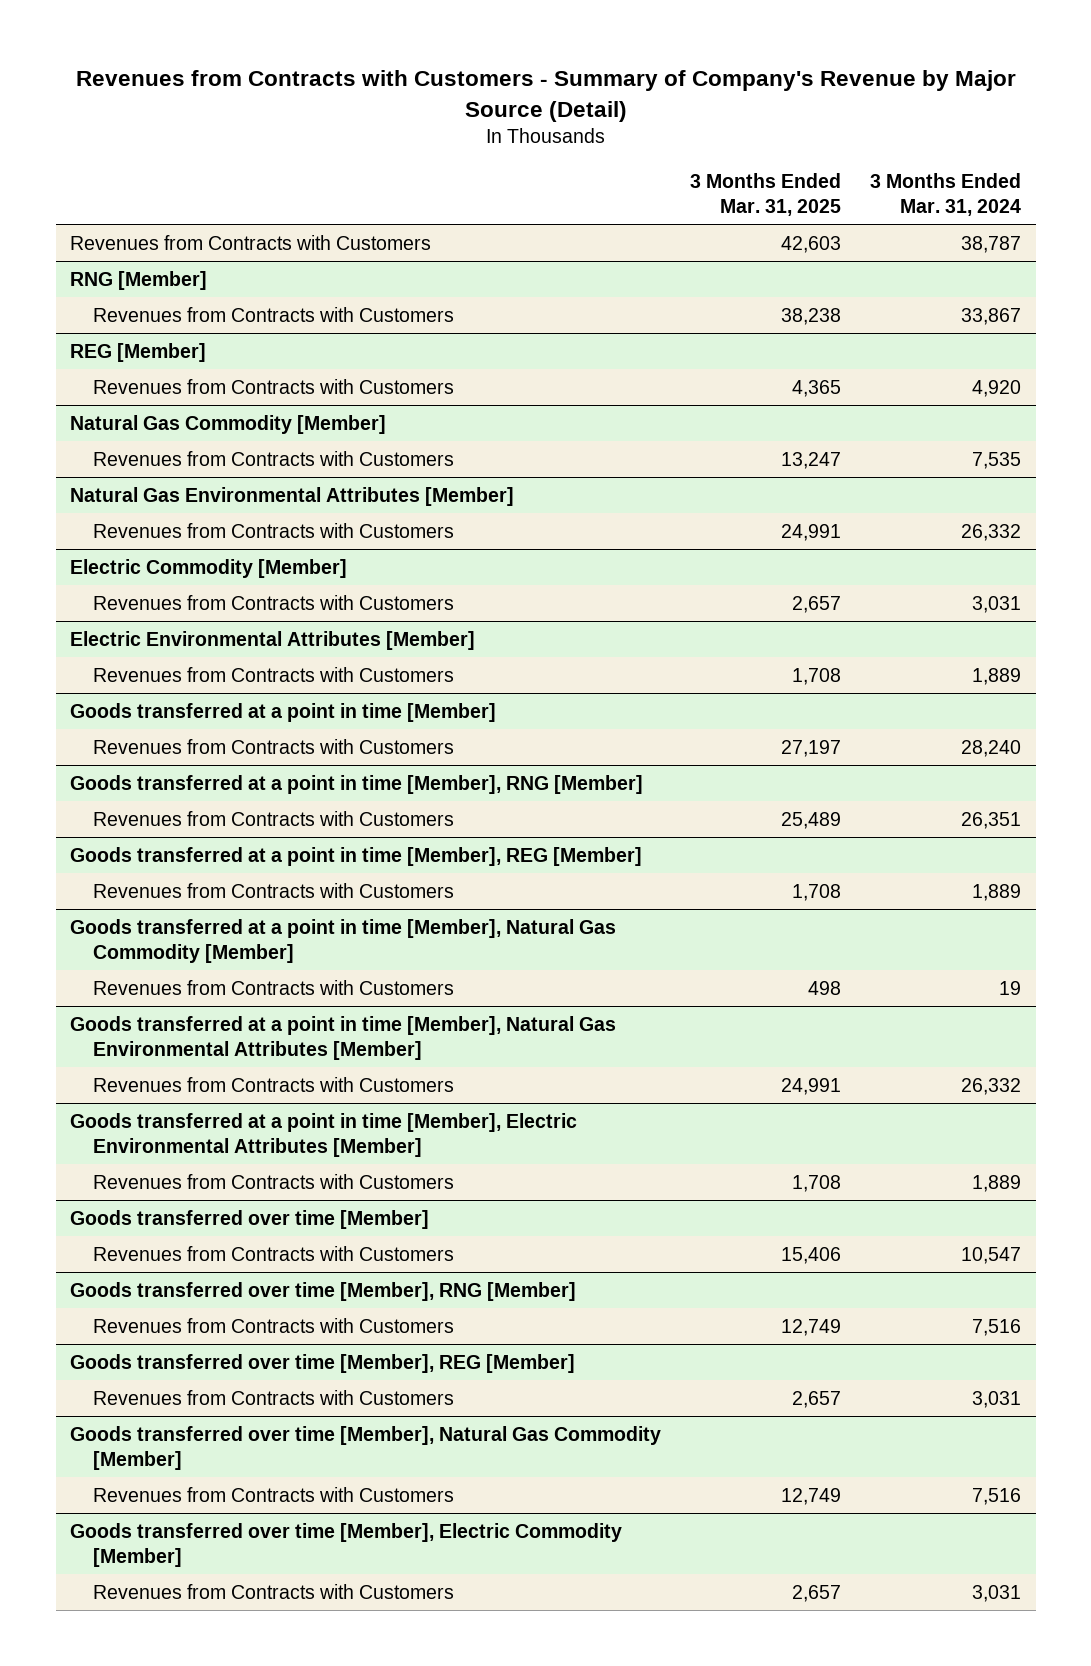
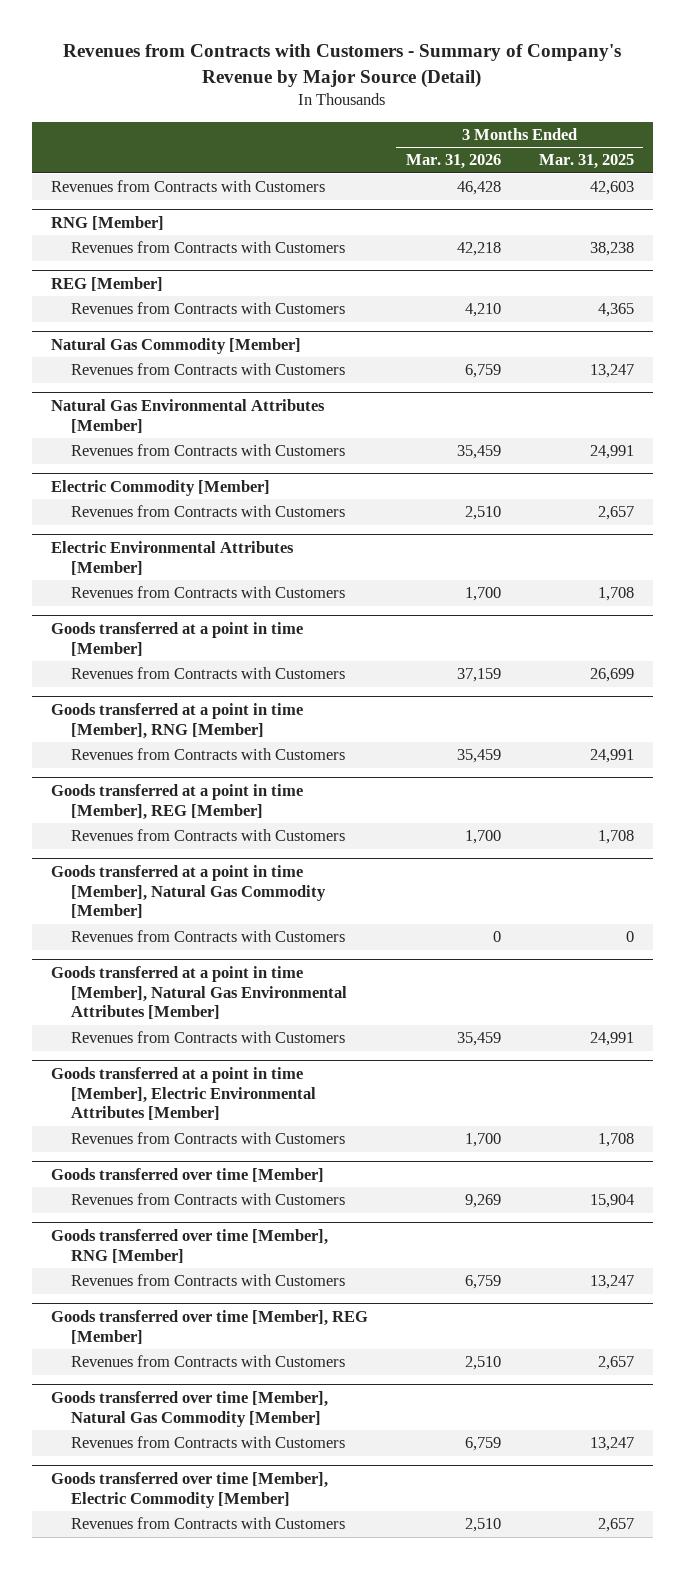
- | 3 Months Ended Mar. 31, 2025 | 3 Months Ended Mar. 31, 2024
+ | 3 Months Ended Mar. 31, 2026 | 3 Months Ended Mar. 31, 2025
@ Goods transferred at a point in time [Member]
- Revenues from Contracts with Customers | 27,197 | 28,240
+ Revenues from Contracts with Customers | 37,159 | 26,699
@ Goods transferred at a point in time [Member], RNG [Member]
- Revenues from Contracts with Customers | 25,489 | 26,351
+ Revenues from Contracts with Customers | 35,459 | 24,991
@ Goods transferred at a point in time [Member], Natural Gas Commodity [Member]
- Revenues from Contracts with Customers | 498 | 19
+ Revenues from Contracts with Customers | 0 | 0
@ Goods transferred over time [Member]
- Revenues from Contracts with Customers | 15,406 | 10,547
+ Revenues from Contracts with Customers | 9,269 | 15,904
@ Goods transferred over time [Member], RNG [Member]
- Revenues from Contracts with Customers | 12,749 | 7,516
+ Revenues from Contracts with Customers | 6,759 | 13,247
@ Goods transferred over time [Member], Natural Gas Commodity [Member]
- Revenues from Contracts with Customers | 12,749 | 7,516
+ Revenues from Contracts with Customers | 6,759 | 13,247

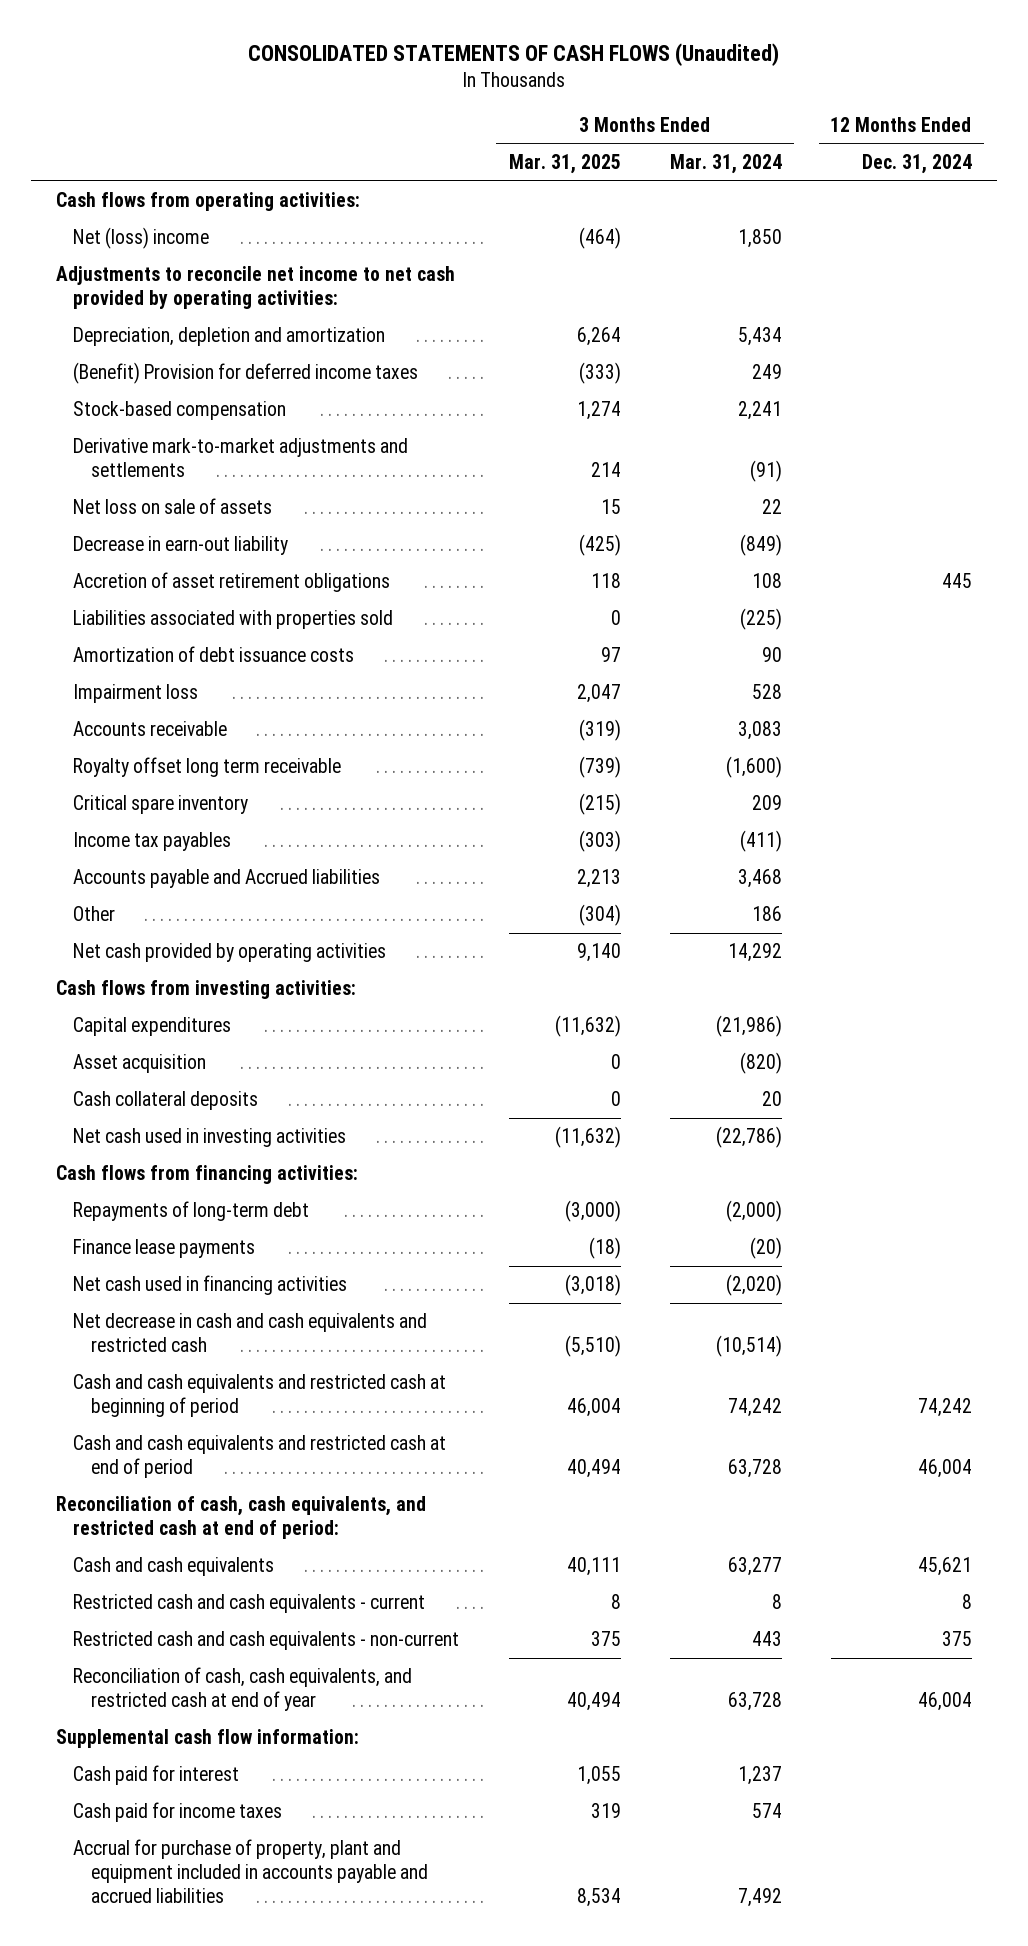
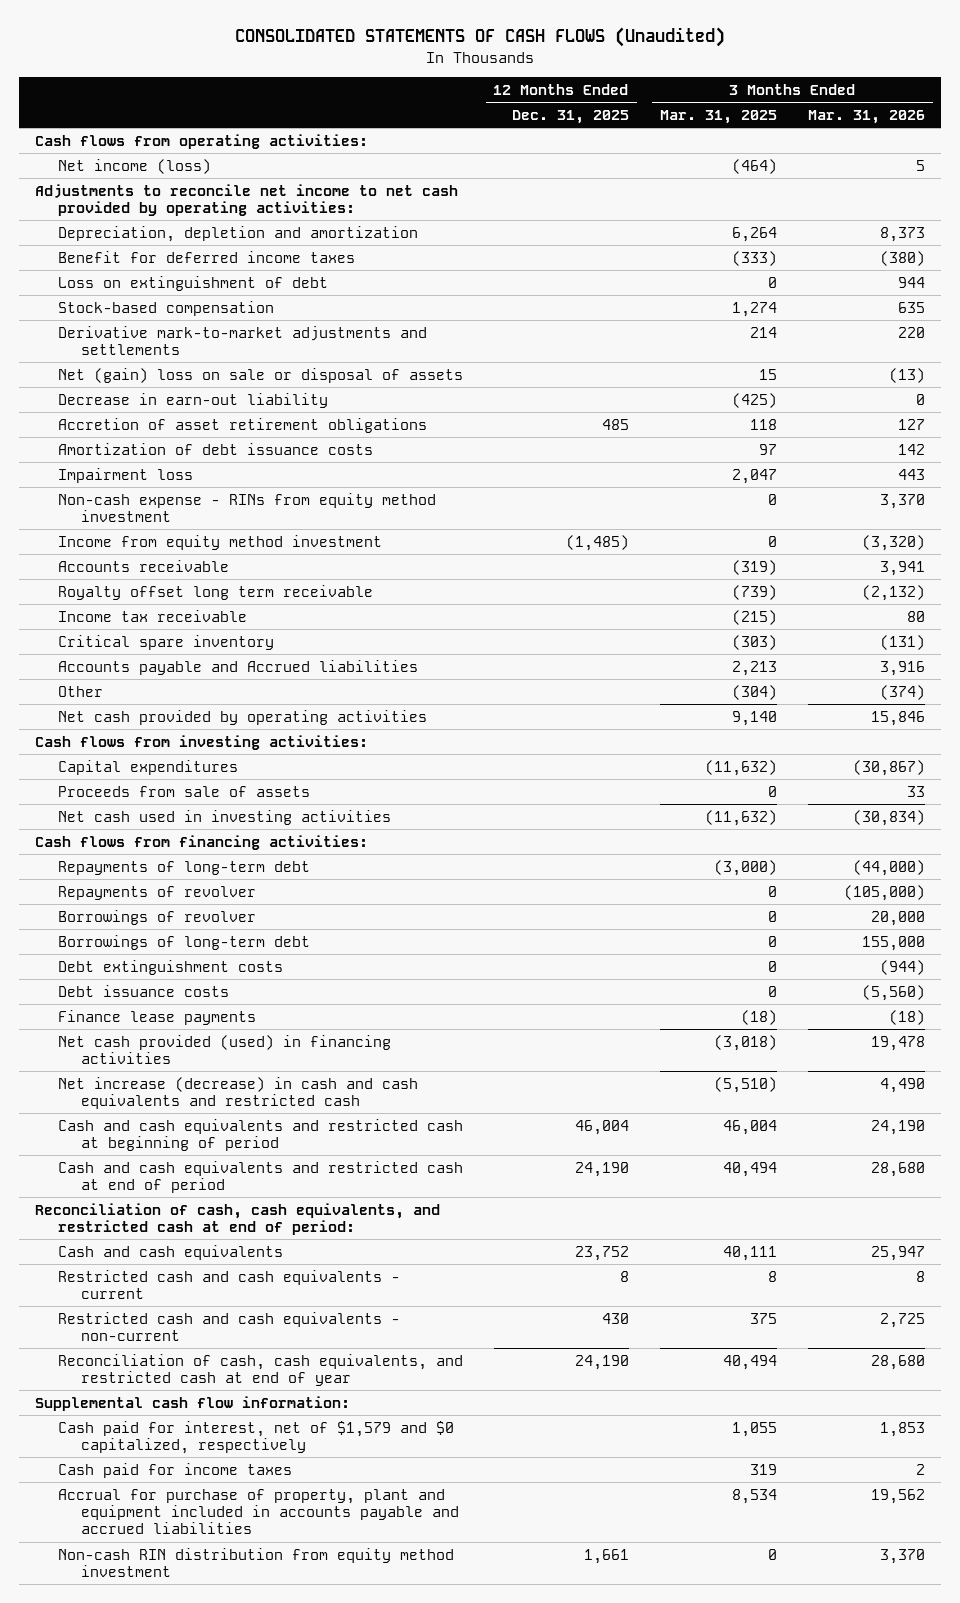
- | 3 Months Ended Mar. 31, 2025 | 3 Months Ended Mar. 31, 2024 | 12 Months Ended Dec. 31, 2024
+ | 12 Months Ended Dec. 31, 2025 | 3 Months Ended Mar. 31, 2025 | 3 Months Ended Mar. 31, 2026
- Net (loss) income | (464) | 1,850 |
+ Net income (loss) | | (464) | 5
- (Benefit) Provision for deferred income taxes | (333) | 249 |
+ Benefit for deferred income taxes | | (333) | (380)
+ Loss on extinguishment of debt | | 0 | 944
- Net loss on sale of assets | 15 | 22 |
+ Net (gain) loss on sale or disposal of assets | | 15 | (13)
- Liabilities associated with properties sold | 0 | (225) |
+ Non-cash expense - RINs from equity method investment | | 0 | 3,370
+ Income from equity method investment | (1,485) | 0 | (3,320)
- Critical spare inventory | (215) | 209 |
- Income tax payables | (303) | (411) |
+ Income tax receivable | | (215) | 80
+ Critical spare inventory | | (303) | (131)
- Asset acquisition | 0 | (820) |
- Cash collateral deposits | 0 | 20 |
+ Proceeds from sale of assets | | 0 | 33
+ Repayments of revolver | | 0 | (105,000)
+ Borrowings of revolver | | 0 | 20,000
+ Borrowings of long-term debt | | 0 | 155,000
+ Debt extinguishment costs | | 0 | (944)
+ Debt issuance costs | | 0 | (5,560)
- Net cash used in financing activities | (3,018) | (2,020) |
- Net decrease in cash and cash equivalents and restricted cash | (5,510) | (10,514) |
+ Net cash provided (used) in financing activities | | (3,018) | 19,478
+ Net increase (decrease) in cash and cash equivalents and restricted cash | | (5,510) | 4,490
- Cash paid for interest | 1,055 | 1,237 |
+ Cash paid for interest, net of $1,579 and $0 capitalized, respectively | | 1,055 | 1,853
+ Non-cash RIN distribution from equity method investment | 1,661 | 0 | 3,370

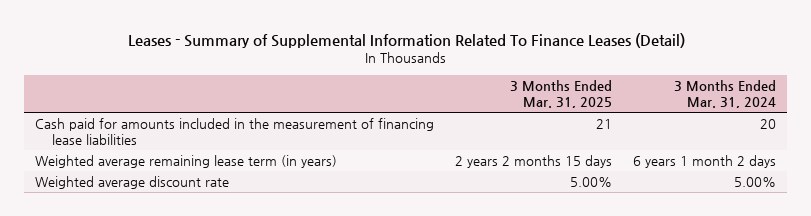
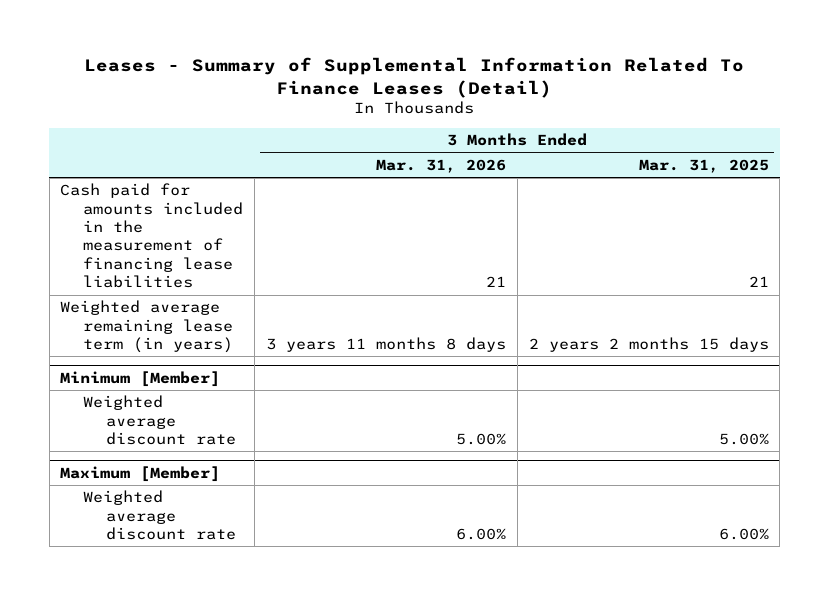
- | 3 Months Ended Mar. 31, 2025 | 3 Months Ended Mar. 31, 2024
+ | 3 Months Ended Mar. 31, 2026 | 3 Months Ended Mar. 31, 2025
+ Minimum [Member]
+ Maximum [Member]
+ Weighted average discount rate | 6.00% | 6.00%

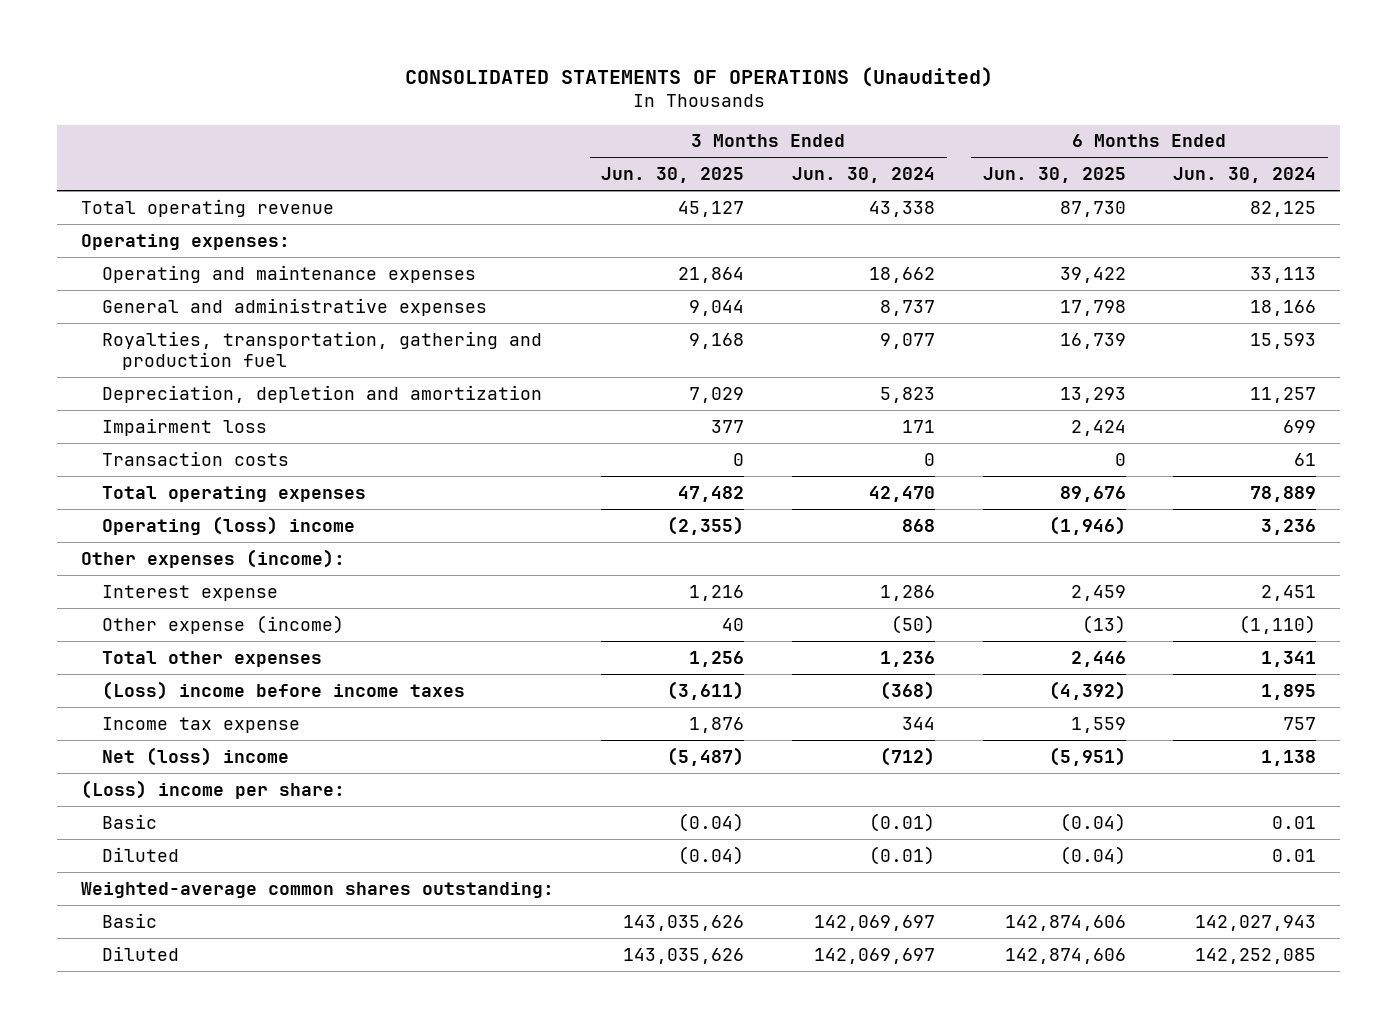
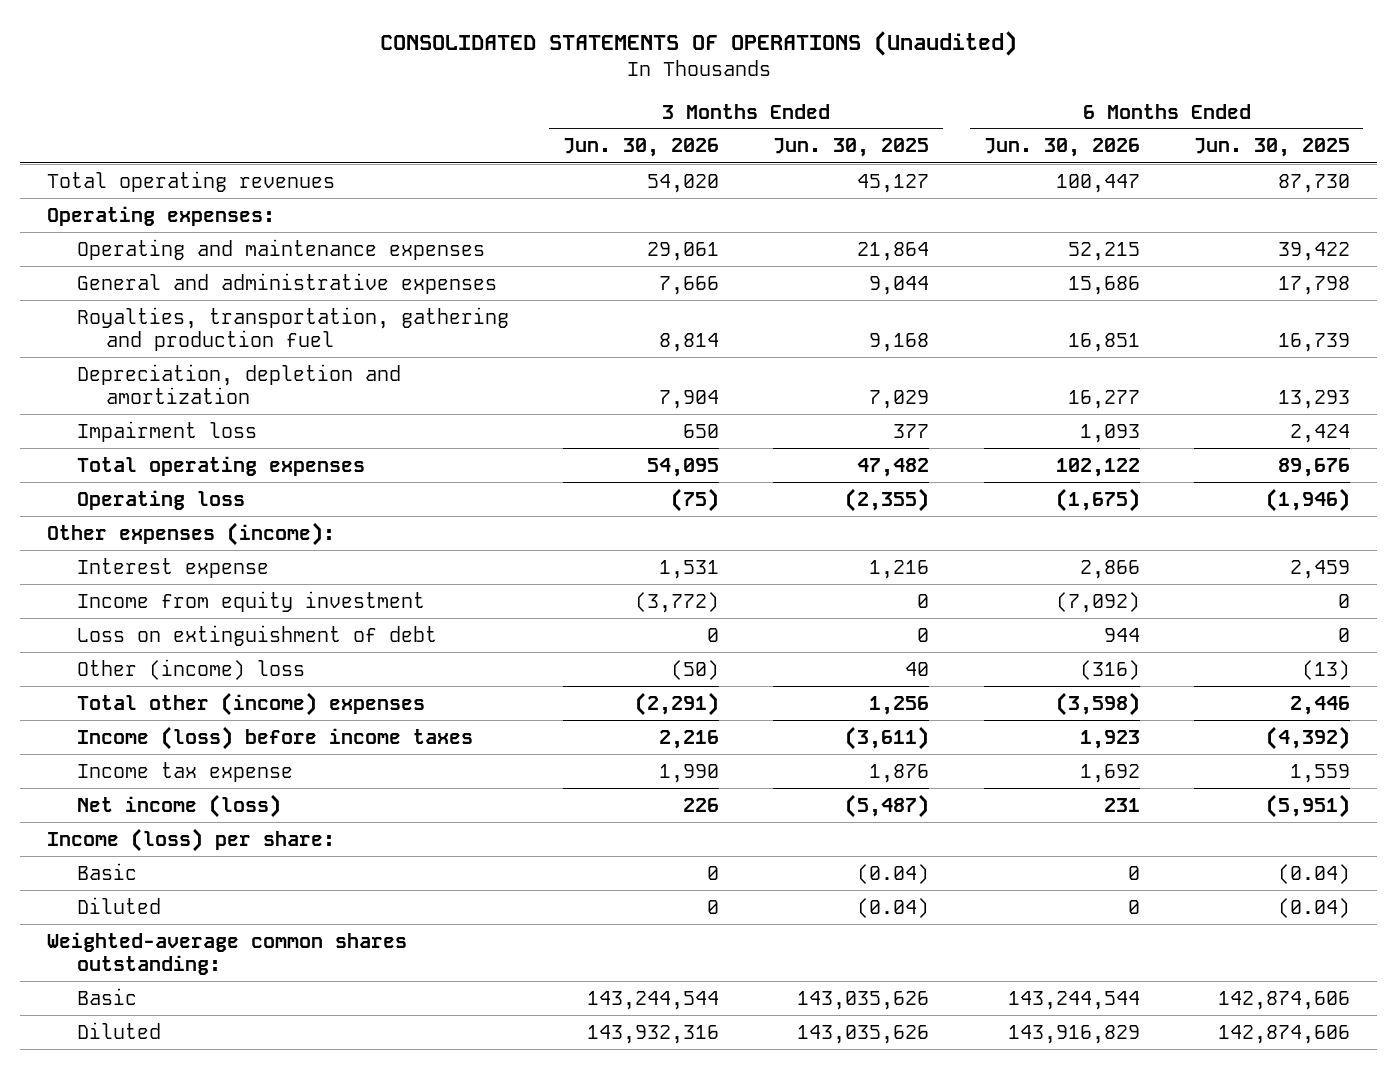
- | 3 Months Ended Jun. 30, 2025 | 3 Months Ended Jun. 30, 2024 | 6 Months Ended Jun. 30, 2025 | 6 Months Ended Jun. 30, 2024
+ | 3 Months Ended Jun. 30, 2026 | 3 Months Ended Jun. 30, 2025 | 6 Months Ended Jun. 30, 2026 | 6 Months Ended Jun. 30, 2025
- Total operating revenue | 45,127 | 43,338 | 87,730 | 82,125
+ Total operating revenues | 54,020 | 45,127 | 100,447 | 87,730
- Transaction costs | 0 | 0 | 0 | 61
- Operating (loss) income | (2,355) | 868 | (1,946) | 3,236
+ Operating loss | (75) | (2,355) | (1,675) | (1,946)
- Other expense (income) | 40 | (50) | (13) | (1,110)
- Total other expenses | 1,256 | 1,236 | 2,446 | 1,341
- (Loss) income before income taxes | (3,611) | (368) | (4,392) | 1,895
+ Income from equity investment | (3,772) | 0 | (7,092) | 0
+ Loss on extinguishment of debt | 0 | 0 | 944 | 0
+ Other (income) loss | (50) | 40 | (316) | (13)
+ Total other (income) expenses | (2,291) | 1,256 | (3,598) | 2,446
+ Income (loss) before income taxes | 2,216 | (3,611) | 1,923 | (4,392)
- Net (loss) income | (5,487) | (712) | (5,951) | 1,138
- (Loss) income per share:
+ Net income (loss) | 226 | (5,487) | 231 | (5,951)
+ Income (loss) per share:

